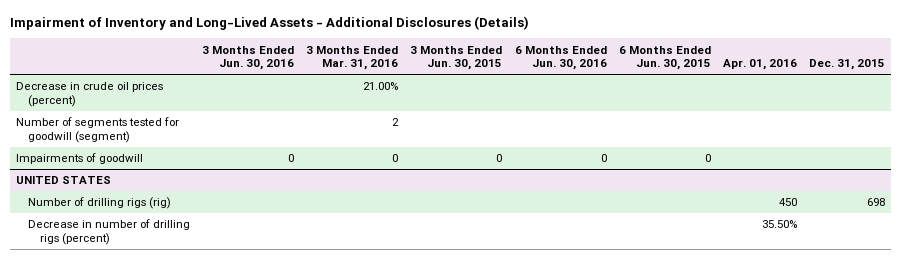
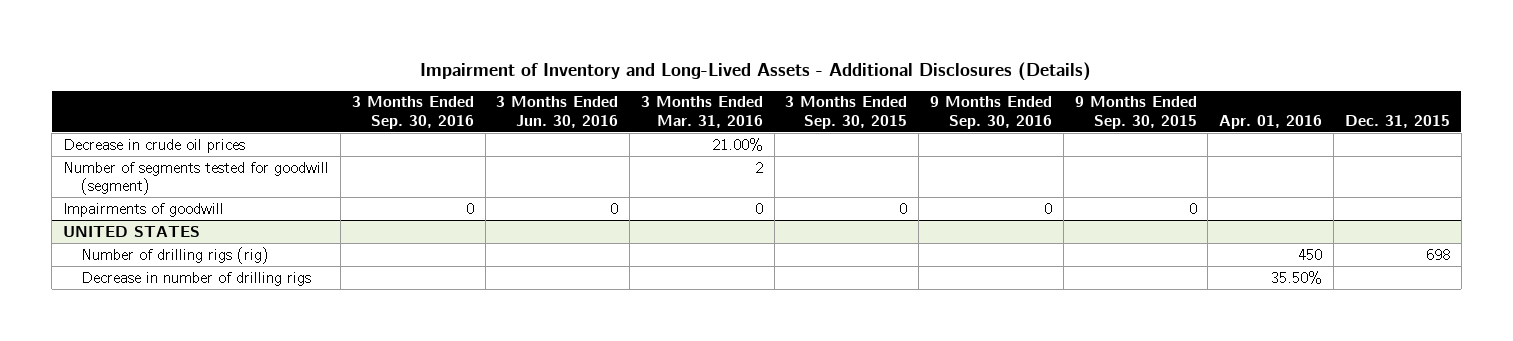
- | 3 Months Ended Jun. 30, 2016 | 3 Months Ended Mar. 31, 2016 | 3 Months Ended Jun. 30, 2015 | 6 Months Ended Jun. 30, 2016 | 6 Months Ended Jun. 30, 2015 | Apr. 01, 2016 | Dec. 31, 2015
+ | 3 Months Ended Sep. 30, 2016 | 3 Months Ended Jun. 30, 2016 | 3 Months Ended Mar. 31, 2016 | 3 Months Ended Sep. 30, 2015 | 9 Months Ended Sep. 30, 2016 | 9 Months Ended Sep. 30, 2015 | Apr. 01, 2016 | Dec. 31, 2015
- Decrease in crude oil prices (percent) | | 21.00% | | | | |
+ Decrease in crude oil prices | | | 21.00% | | | | |
@ UNITED STATES
- Decrease in number of drilling rigs (percent) | | | | | | 35.50% |
+ Decrease in number of drilling rigs | | | | | | | 35.50% |

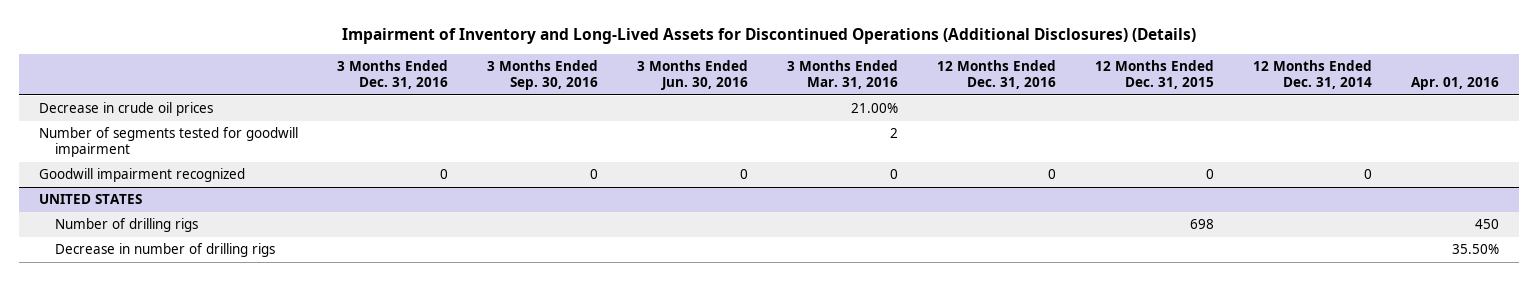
- Impairment of Inventory and Long-Lived Assets - Additional Disclosures (Details)
+ Impairment of Inventory and Long-Lived Assets for Discontinued Operations (Additional Disclosures) (Details)
- | 3 Months Ended Sep. 30, 2016 | 3 Months Ended Jun. 30, 2016 | 3 Months Ended Mar. 31, 2016 | 3 Months Ended Sep. 30, 2015 | 9 Months Ended Sep. 30, 2016 | 9 Months Ended Sep. 30, 2015 | Apr. 01, 2016 | Dec. 31, 2015
+ | 3 Months Ended Dec. 31, 2016 | 3 Months Ended Sep. 30, 2016 | 3 Months Ended Jun. 30, 2016 | 3 Months Ended Mar. 31, 2016 | 12 Months Ended Dec. 31, 2016 | 12 Months Ended Dec. 31, 2015 | 12 Months Ended Dec. 31, 2014 | Apr. 01, 2016
- Number of segments tested for goodwill (segment) | | | 2 | | | | |
- Impairments of goodwill | 0 | 0 | 0 | 0 | 0 | 0 | |
+ Number of segments tested for goodwill impairment | | | | 2 | | | |
+ Goodwill impairment recognized | 0 | 0 | 0 | 0 | 0 | 0 | 0 |
@ UNITED STATES
- Number of drilling rigs (rig) | | | | | | | 450 | 698
+ Number of drilling rigs | | | | | | 698 | | 450

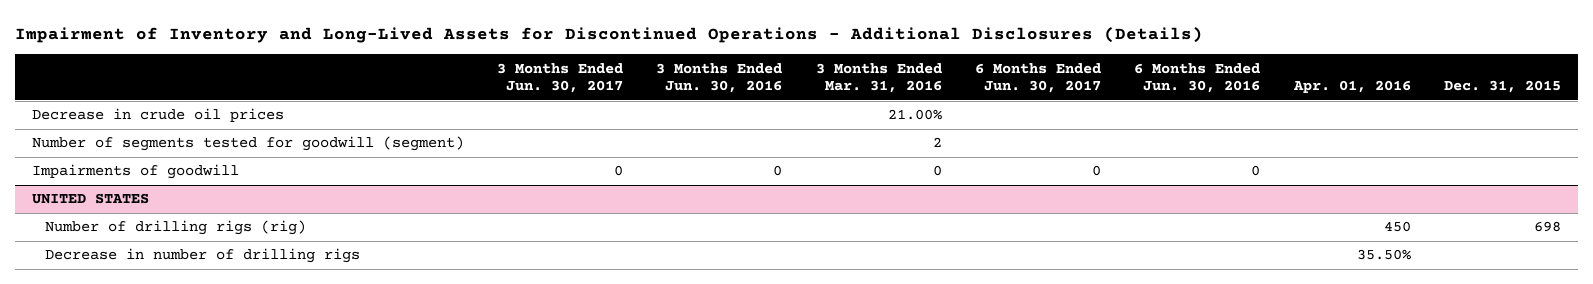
- Impairment of Inventory and Long-Lived Assets for Discontinued Operations (Additional Disclosures) (Details)
+ Impairment of Inventory and Long-Lived Assets for Discontinued Operations - Additional Disclosures (Details)
- | 3 Months Ended Dec. 31, 2016 | 3 Months Ended Sep. 30, 2016 | 3 Months Ended Jun. 30, 2016 | 3 Months Ended Mar. 31, 2016 | 12 Months Ended Dec. 31, 2016 | 12 Months Ended Dec. 31, 2015 | 12 Months Ended Dec. 31, 2014 | Apr. 01, 2016
+ | 3 Months Ended Jun. 30, 2017 | 3 Months Ended Jun. 30, 2016 | 3 Months Ended Mar. 31, 2016 | 6 Months Ended Jun. 30, 2017 | 6 Months Ended Jun. 30, 2016 | Apr. 01, 2016 | Dec. 31, 2015
- Number of segments tested for goodwill impairment | | | | 2 | | | |
- Goodwill impairment recognized | 0 | 0 | 0 | 0 | 0 | 0 | 0 |
+ Number of segments tested for goodwill (segment) | | | 2 | | | |
+ Impairments of goodwill | 0 | 0 | 0 | 0 | 0 | |
@ UNITED STATES
- Number of drilling rigs | | | | | | 698 | | 450
+ Number of drilling rigs (rig) | | | | | | 450 | 698

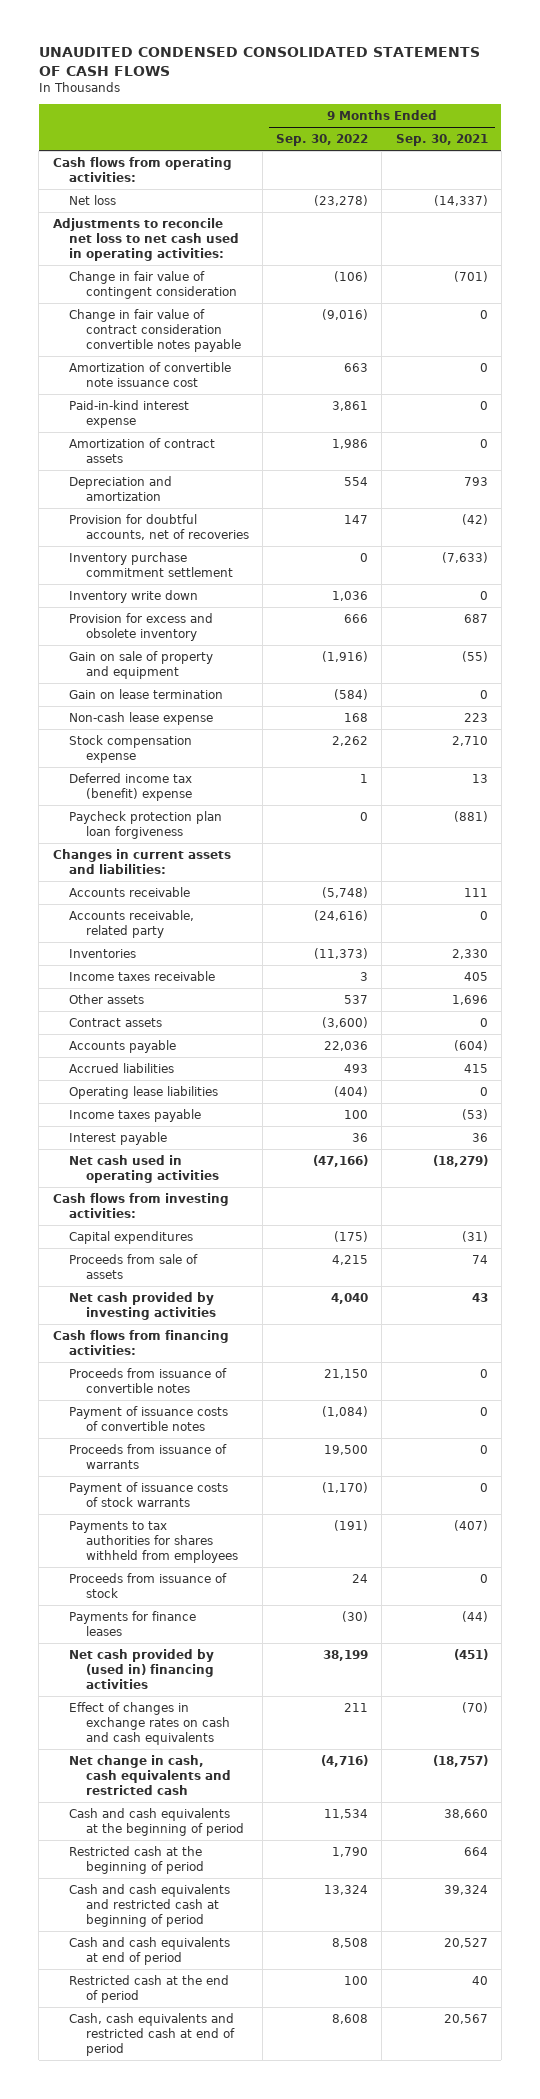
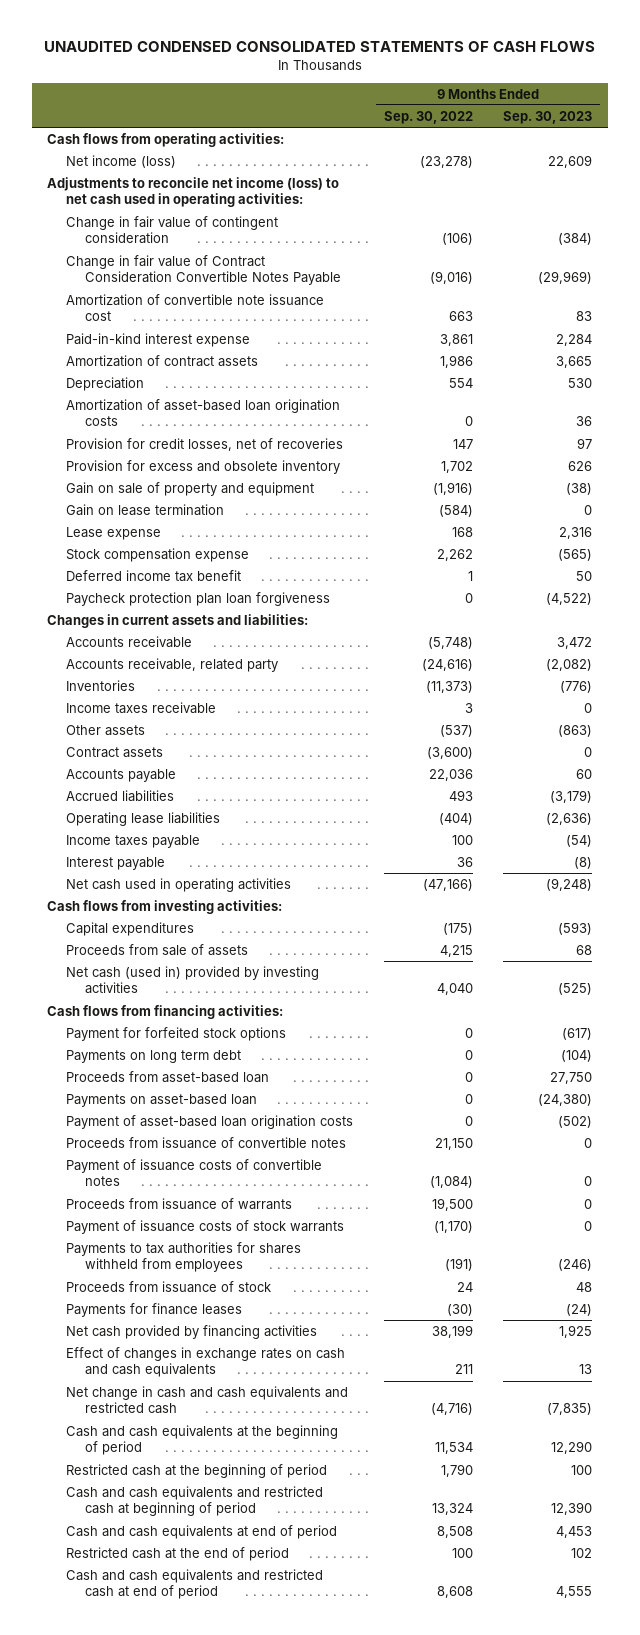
- | 9 Months Ended Sep. 30, 2022 | 9 Months Ended Sep. 30, 2021
+ | 9 Months Ended Sep. 30, 2022 | 9 Months Ended Sep. 30, 2023
- Net loss | (23,278) | (14,337)
- Adjustments to reconcile net loss to net cash used in operating activities:
+ Net income (loss) | (23,278) | 22,609
+ Adjustments to reconcile net income (loss) to net cash used in operating activities:
- Change in fair value of contract consideration convertible notes payable | (9,016) | 0
+ Change in fair value of Contract Consideration Convertible Notes Payable | (9,016) | (29,969)
- Depreciation and amortization | 554 | 793
- Provision for doubtful accounts, net of recoveries | 147 | (42)
- Inventory purchase commitment settlement | 0 | (7,633)
- Inventory write down | 1,036 | 0
- Provision for excess and obsolete inventory | 666 | 687
+ Depreciation | 554 | 530
+ Amortization of asset-based loan origination costs | 0 | 36
+ Provision for credit losses, net of recoveries | 147 | 97
+ Provision for excess and obsolete inventory | 1,702 | 626
- Non-cash lease expense | 168 | 223
+ Lease expense | 168 | 2,316
- Deferred income tax (benefit) expense | 1 | 13
+ Deferred income tax benefit | 1 | 50
- Other assets | 537 | 1,696
+ Other assets | (537) | (863)
- Net cash provided by investing activities | 4,040 | 43
+ Net cash (used in) provided by investing activities | 4,040 | (525)
+ Payment for forfeited stock options | 0 | (617)
+ Payments on long term debt | 0 | (104)
+ Proceeds from asset-based loan | 0 | 27,750
+ Payments on asset-based loan | 0 | (24,380)
+ Payment of asset-based loan origination costs | 0 | (502)
- Net cash provided by (used in) financing activities | 38,199 | (451)
+ Net cash provided by financing activities | 38,199 | 1,925
- Net change in cash, cash equivalents and restricted cash | (4,716) | (18,757)
+ Net change in cash and cash equivalents and restricted cash | (4,716) | (7,835)
- Cash, cash equivalents and restricted cash at end of period | 8,608 | 20,567
+ Cash and cash equivalents and restricted cash at end of period | 8,608 | 4,555

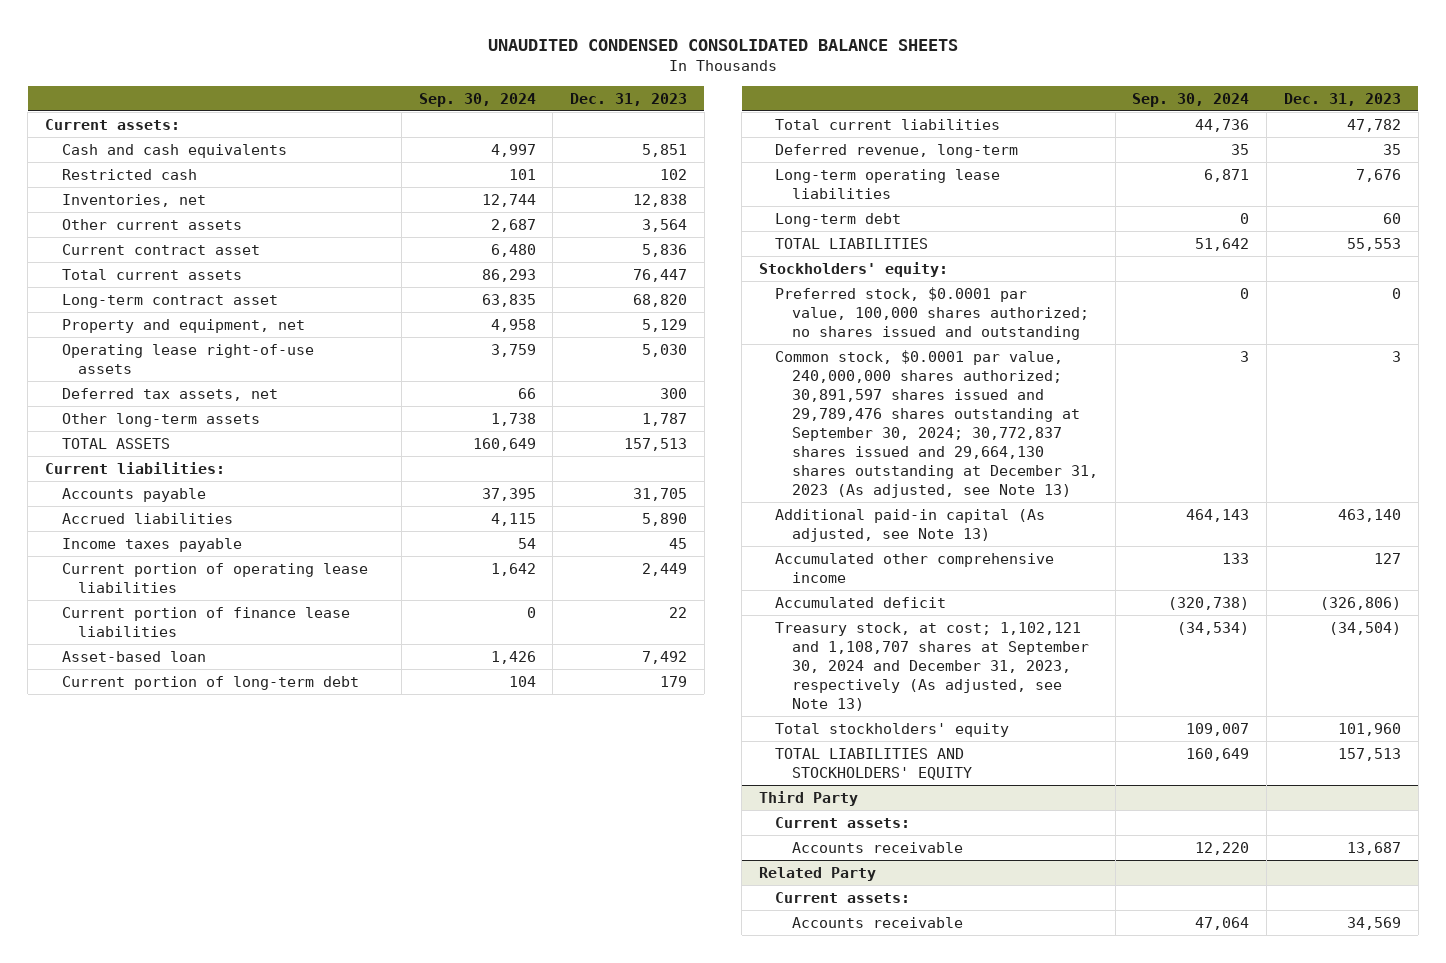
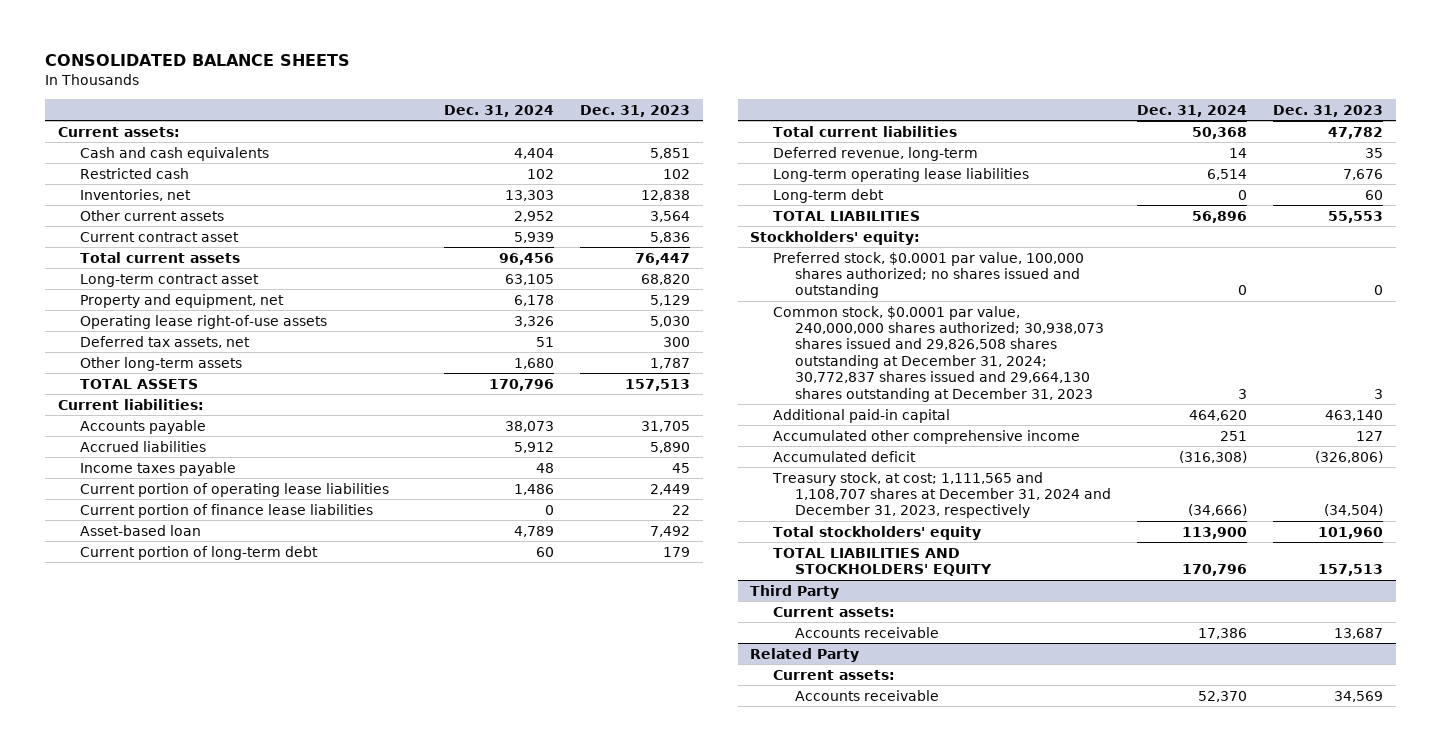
- UNAUDITED CONDENSED CONSOLIDATED BALANCE SHEETS
+ CONSOLIDATED BALANCE SHEETS
- | Sep. 30, 2024 | Dec. 31, 2023
+ | Dec. 31, 2024 | Dec. 31, 2023
- Common stock, $0.0001 par value, 240,000,000 shares authorized; 30,891,597 shares issued and 29,789,476 shares outstanding at September 30, 2024; 30,772,837 shares issued and 29,664,130 shares outstanding at December 31, 2023 (As adjusted, see Note 13) | 3 | 3
- Additional paid-in capital (As adjusted, see Note 13) | 464,143 | 463,140
+ Common stock, $0.0001 par value, 240,000,000 shares authorized; 30,938,073 shares issued and 29,826,508 shares outstanding at December 31, 2024; 30,772,837 shares issued and 29,664,130 shares outstanding at December 31, 2023 | 3 | 3
+ Additional paid-in capital | 464,620 | 463,140
- Treasury stock, at cost; 1,102,121 and 1,108,707 shares at September 30, 2024 and December 31, 2023, respectively (As adjusted, see Note 13) | (34,534) | (34,504)
+ Treasury stock, at cost; 1,111,565 and 1,108,707 shares at December 31, 2024 and December 31, 2023, respectively | (34,666) | (34,504)

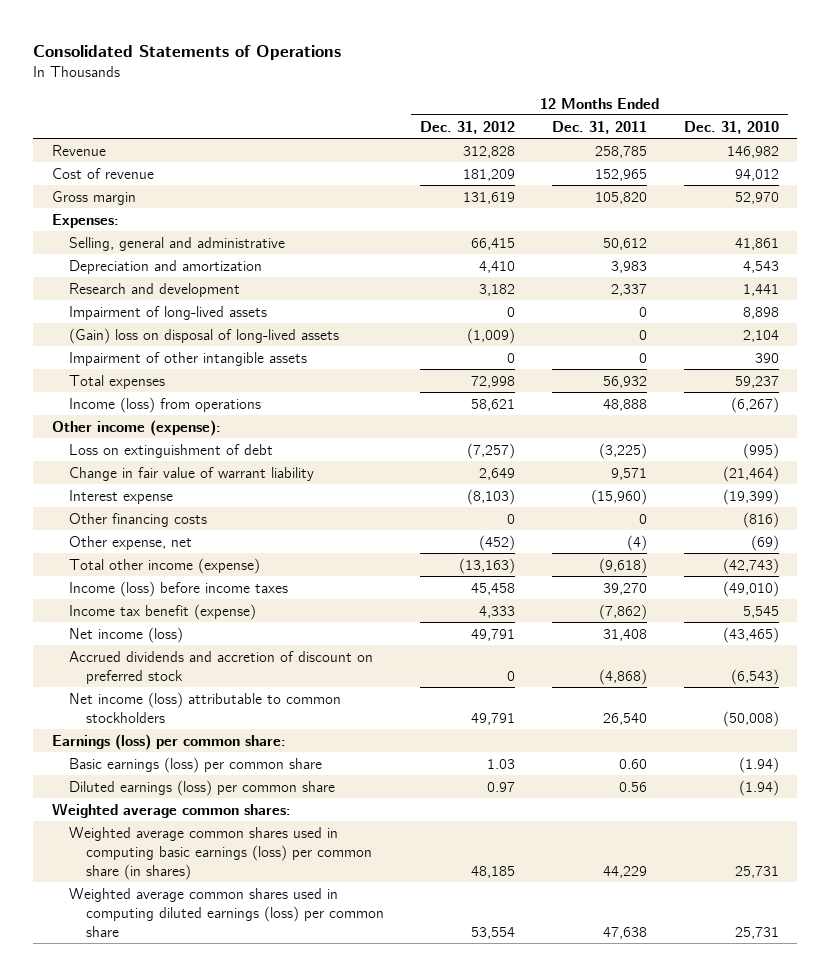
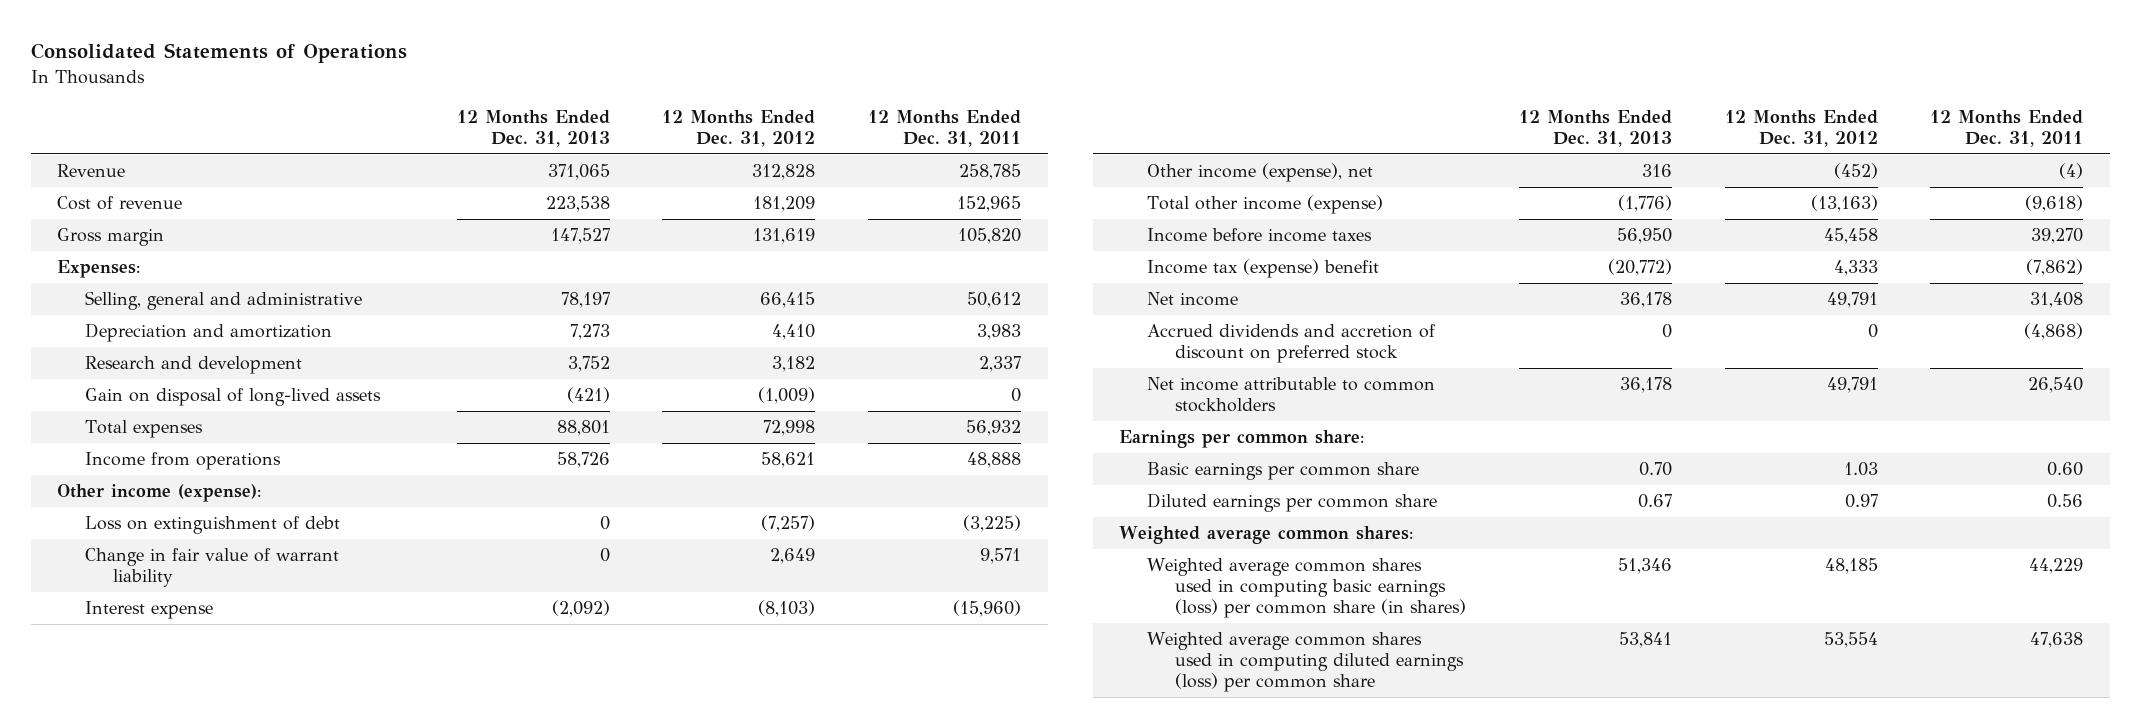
- | 12 Months Ended Dec. 31, 2012 | 12 Months Ended Dec. 31, 2011 | 12 Months Ended Dec. 31, 2010
+ | 12 Months Ended Dec. 31, 2013 | 12 Months Ended Dec. 31, 2012 | 12 Months Ended Dec. 31, 2011
- Impairment of long-lived assets | 0 | 0 | 8,898
- (Gain) loss on disposal of long-lived assets | (1,009) | 0 | 2,104
- Impairment of other intangible assets | 0 | 0 | 390
+ Gain on disposal of long-lived assets | (421) | (1,009) | 0
- Income (loss) from operations | 58,621 | 48,888 | (6,267)
+ Income from operations | 58,726 | 58,621 | 48,888
- Other financing costs | 0 | 0 | (816)
- Other expense, net | (452) | (4) | (69)
+ Other income (expense), net | 316 | (452) | (4)
- Income (loss) before income taxes | 45,458 | 39,270 | (49,010)
- Income tax benefit (expense) | 4,333 | (7,862) | 5,545
- Net income (loss) | 49,791 | 31,408 | (43,465)
+ Income before income taxes | 56,950 | 45,458 | 39,270
+ Income tax (expense) benefit | (20,772) | 4,333 | (7,862)
+ Net income | 36,178 | 49,791 | 31,408
- Net income (loss) attributable to common stockholders | 49,791 | 26,540 | (50,008)
- Earnings (loss) per common share:
- Basic earnings (loss) per common share | 1.03 | 0.60 | (1.94)
- Diluted earnings (loss) per common share | 0.97 | 0.56 | (1.94)
+ Net income attributable to common stockholders | 36,178 | 49,791 | 26,540
+ Earnings per common share:
+ Basic earnings per common share | 0.70 | 1.03 | 0.60
+ Diluted earnings per common share | 0.67 | 0.97 | 0.56

